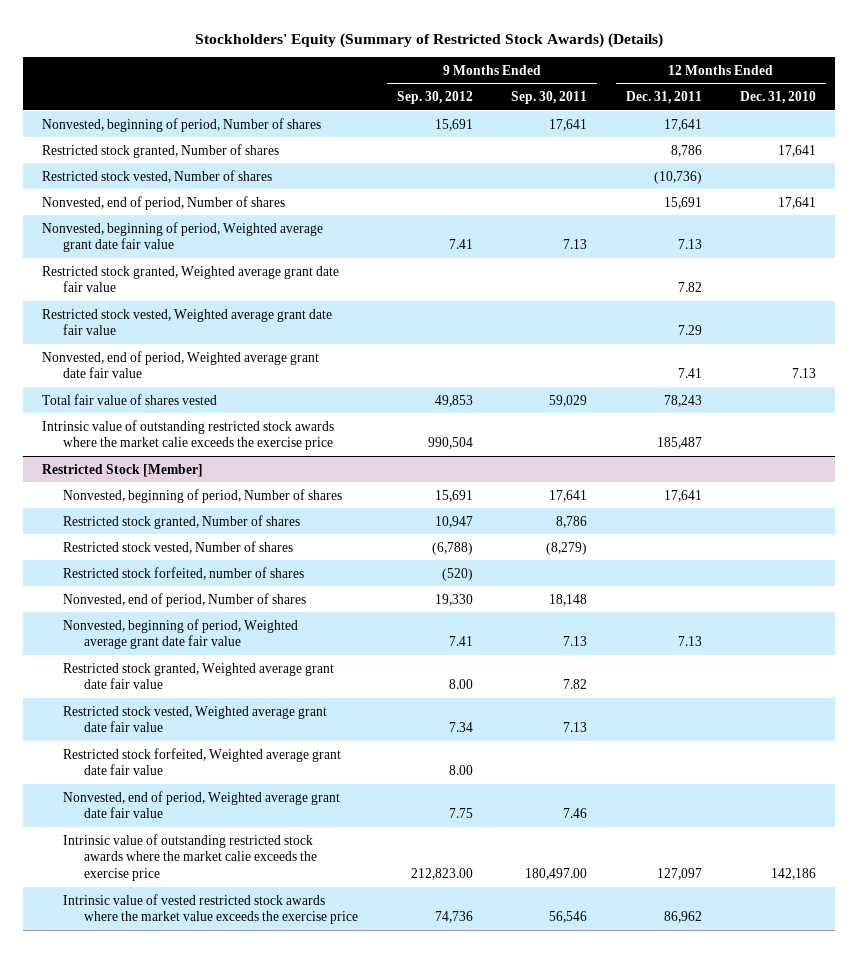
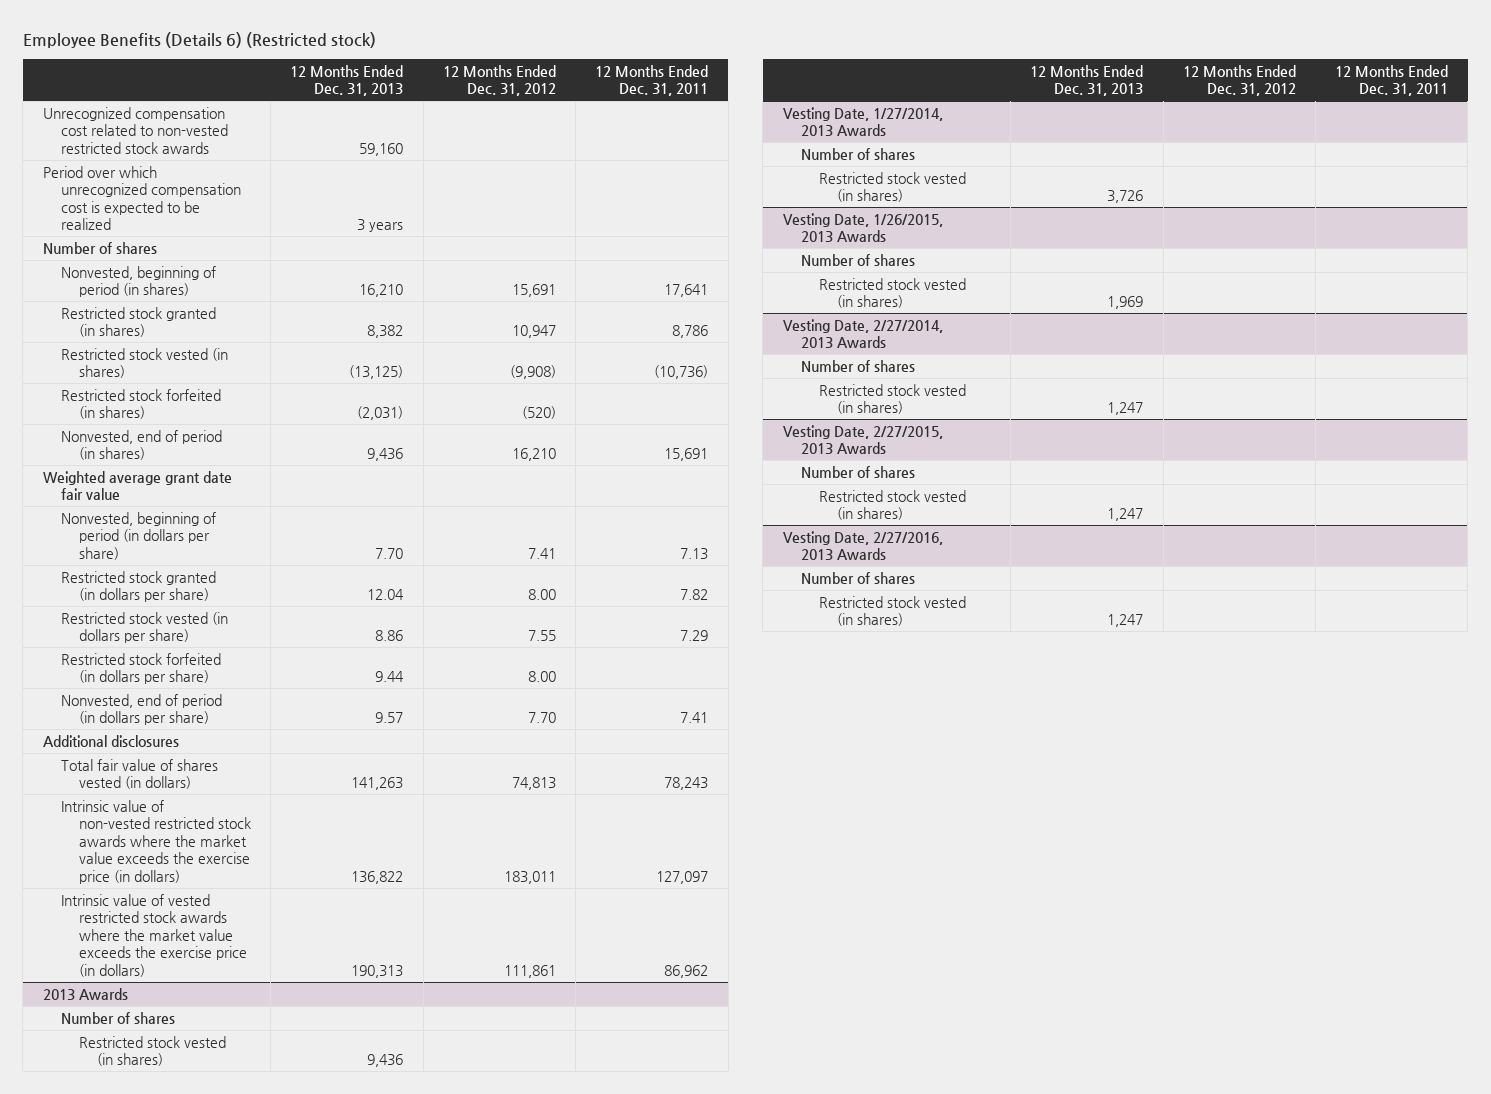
- Stockholders' Equity (Summary of Restricted Stock Awards) (Details)
+ Employee Benefits (Details 6) (Restricted stock)
- | 9 Months Ended Sep. 30, 2012 | 9 Months Ended Sep. 30, 2011 | 12 Months Ended Dec. 31, 2011 | 12 Months Ended Dec. 31, 2010
+ | 12 Months Ended Dec. 31, 2013 | 12 Months Ended Dec. 31, 2012 | 12 Months Ended Dec. 31, 2011
- Nonvested, beginning of period, Number of shares | 15,691 | 17,641 | 17,641 |
- Restricted stock granted, Number of shares | | | 8,786 | 17,641
- Restricted stock vested, Number of shares | | | (10,736) |
- Nonvested, end of period, Number of shares | | | 15,691 | 17,641
- Nonvested, beginning of period, Weighted average grant date fair value | 7.41 | 7.13 | 7.13 |
- Restricted stock granted, Weighted average grant date fair value | | | 7.82 |
- Restricted stock vested, Weighted average grant date fair value | | | 7.29 |
- Nonvested, end of period, Weighted average grant date fair value | | | 7.41 | 7.13
- Total fair value of shares vested | 49,853 | 59,029 | 78,243 |
- Intrinsic value of outstanding restricted stock awards where the market calie exceeds the exercise price | 990,504 | | 185,487 |
- Restricted Stock [Member]
- Nonvested, beginning of period, Number of shares | 15,691 | 17,641 | 17,641 |
- Restricted stock granted, Number of shares | 10,947 | 8,786 | |
- Restricted stock vested, Number of shares | (6,788) | (8,279) | |
- Restricted stock forfeited, number of shares | (520) | | |
- Nonvested, end of period, Number of shares | 19,330 | 18,148 | |
- Nonvested, beginning of period, Weighted average grant date fair value | 7.41 | 7.13 | 7.13 |
- Restricted stock granted, Weighted average grant date fair value | 8.00 | 7.82 | |
- Restricted stock vested, Weighted average grant date fair value | 7.34 | 7.13 | |
- Restricted stock forfeited, Weighted average grant date fair value | 8.00 | | |
- Nonvested, end of period, Weighted average grant date fair value | 7.75 | 7.46 | |
- Intrinsic value of outstanding restricted stock awards where the market calie exceeds the exercise price | 212,823.00 | 180,497.00 | 127,097 | 142,186
- Intrinsic value of vested restricted stock awards where the market value exceeds the exercise price | 74,736 | 56,546 | 86,962 |
+ Unrecognized compensation cost related to non-vested restricted stock awards | 59,160 | |
+ Period over which unrecognized compensation cost is expected to be realized | 3 years | |
+ Number of shares
+ Nonvested, beginning of period (in shares) | 16,210 | 15,691 | 17,641
+ Restricted stock granted (in shares) | 8,382 | 10,947 | 8,786
+ Restricted stock vested (in shares) | (13,125) | (9,908) | (10,736)
+ Restricted stock forfeited (in shares) | (2,031) | (520) |
+ Nonvested, end of period (in shares) | 9,436 | 16,210 | 15,691
+ Weighted average grant date fair value
+ Nonvested, beginning of period (in dollars per share) | 7.70 | 7.41 | 7.13
+ Restricted stock granted (in dollars per share) | 12.04 | 8.00 | 7.82
+ Restricted stock vested (in dollars per share) | 8.86 | 7.55 | 7.29
+ Restricted stock forfeited (in dollars per share) | 9.44 | 8.00 |
+ Nonvested, end of period (in dollars per share) | 9.57 | 7.70 | 7.41
+ Additional disclosures
+ Total fair value of shares vested (in dollars) | 141,263 | 74,813 | 78,243
+ Intrinsic value of non-vested restricted stock awards where the market value exceeds the exercise price (in dollars) | 136,822 | 183,011 | 127,097
+ Intrinsic value of vested restricted stock awards where the market value exceeds the exercise price (in dollars) | 190,313 | 111,861 | 86,962
+ 2013 Awards
+ Number of shares
+ Restricted stock vested (in shares) | 9,436 | |
+ Vesting Date, 1/27/2014, 2013 Awards
+ Number of shares
+ Restricted stock vested (in shares) | 3,726 | |
+ Vesting Date, 1/26/2015, 2013 Awards
+ Number of shares
+ Restricted stock vested (in shares) | 1,969 | |
+ Vesting Date, 2/27/2014, 2013 Awards
+ Number of shares
+ Restricted stock vested (in shares) | 1,247 | |
+ Vesting Date, 2/27/2015, 2013 Awards
+ Number of shares
+ Restricted stock vested (in shares) | 1,247 | |
+ Vesting Date, 2/27/2016, 2013 Awards
+ Number of shares
+ Restricted stock vested (in shares) | 1,247 | |

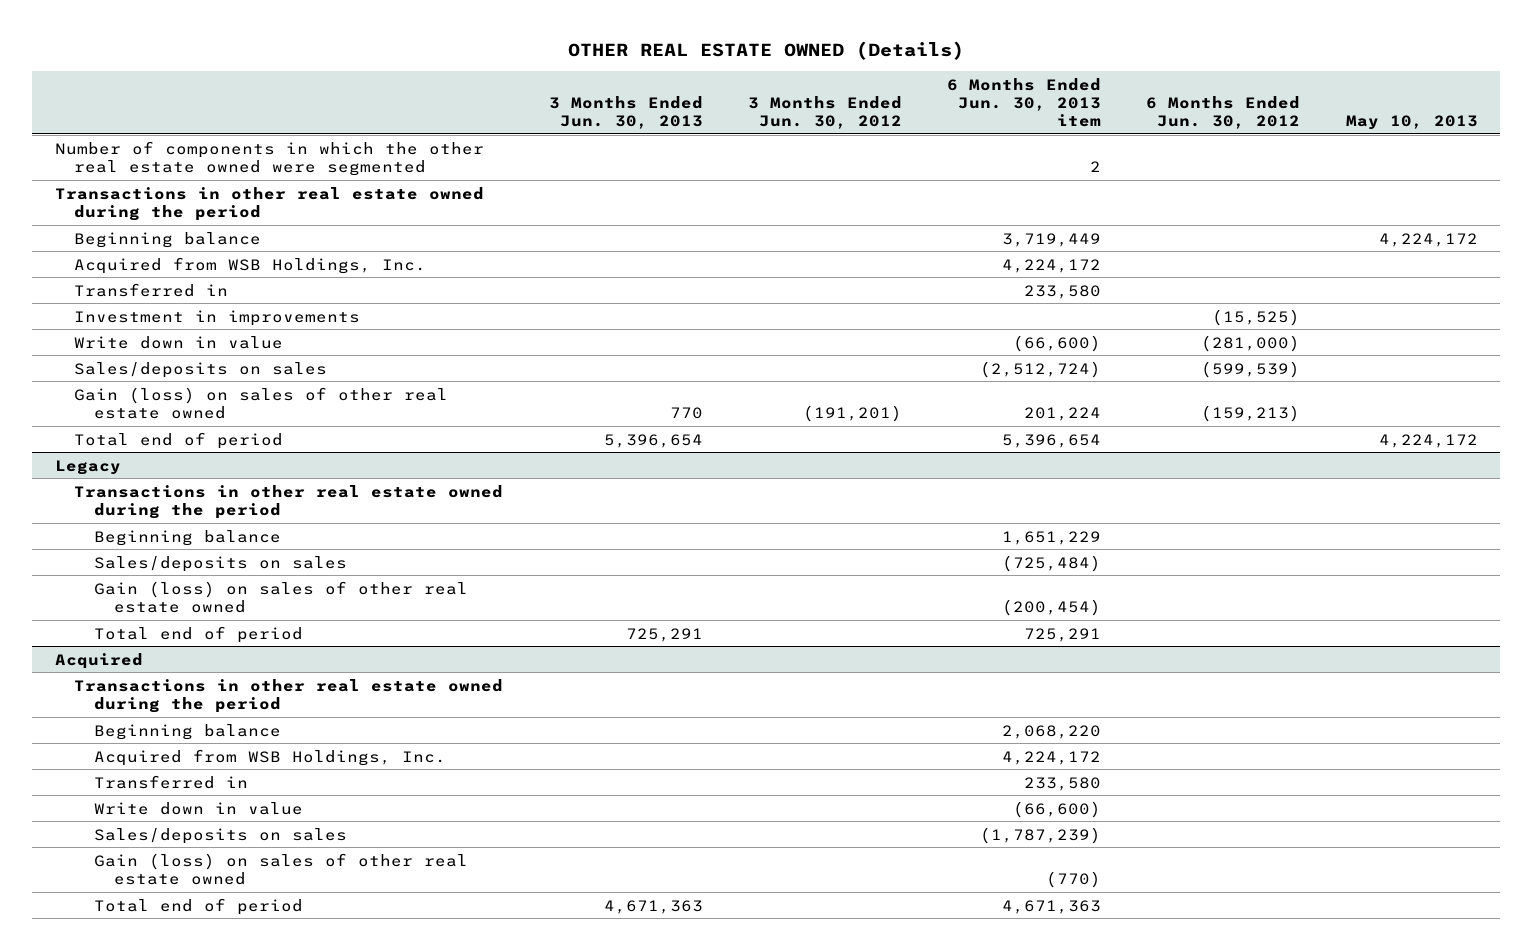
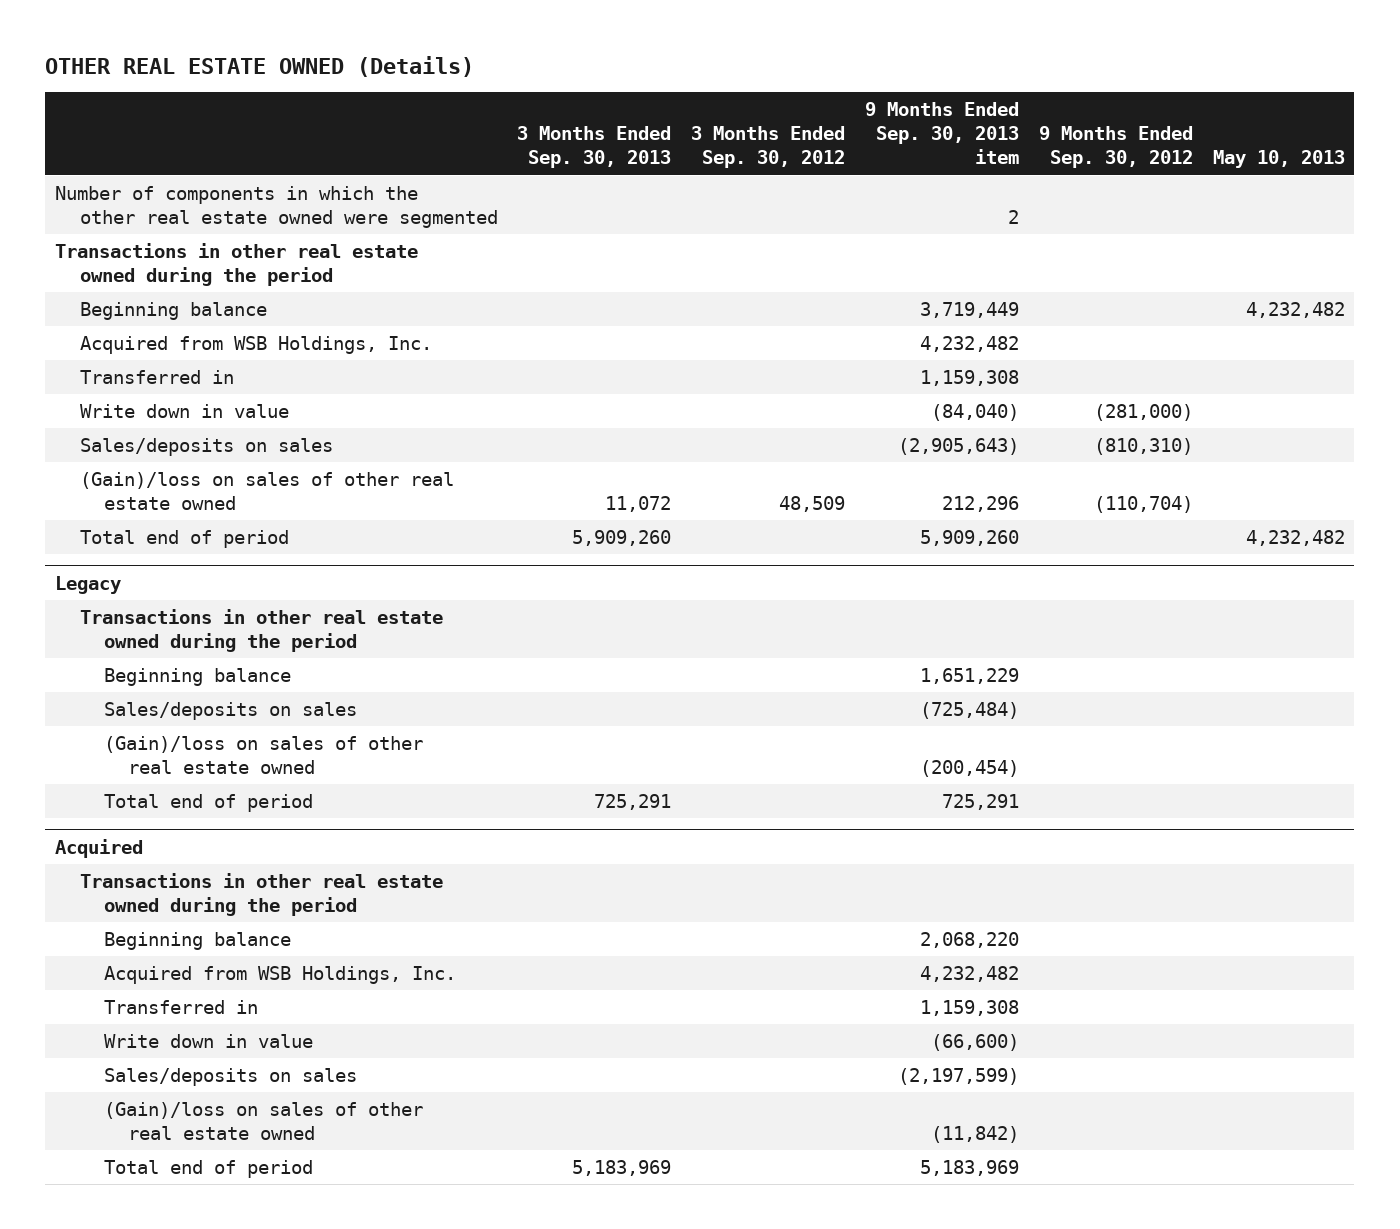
- | 3 Months Ended Jun. 30, 2013 | 3 Months Ended Jun. 30, 2012 | 6 Months Ended Jun. 30, 2013 item | 6 Months Ended Jun. 30, 2012 | May 10, 2013
+ | 3 Months Ended Sep. 30, 2013 | 3 Months Ended Sep. 30, 2012 | 9 Months Ended Sep. 30, 2013 item | 9 Months Ended Sep. 30, 2012 | May 10, 2013
- Beginning balance | | | 3,719,449 | | 4,224,172
+ Beginning balance | | | 3,719,449 | | 4,232,482
- Investment in improvements | | | | (15,525) |
- Gain (loss) on sales of other real estate owned | 770 | (191,201) | 201,224 | (159,213) |
- Total end of period | 5,396,654 | | 5,396,654 | | 4,224,172
+ (Gain)/loss on sales of other real estate owned | 11,072 | 48,509 | 212,296 | (110,704) |
+ Total end of period | 5,909,260 | | 5,909,260 | | 4,232,482
@ Legacy
- Gain (loss) on sales of other real estate owned | | | (200,454) | |
+ (Gain)/loss on sales of other real estate owned | | | (200,454) | |
@ Acquired
- Gain (loss) on sales of other real estate owned | | | (770) | |
+ (Gain)/loss on sales of other real estate owned | | | (11,842) | |

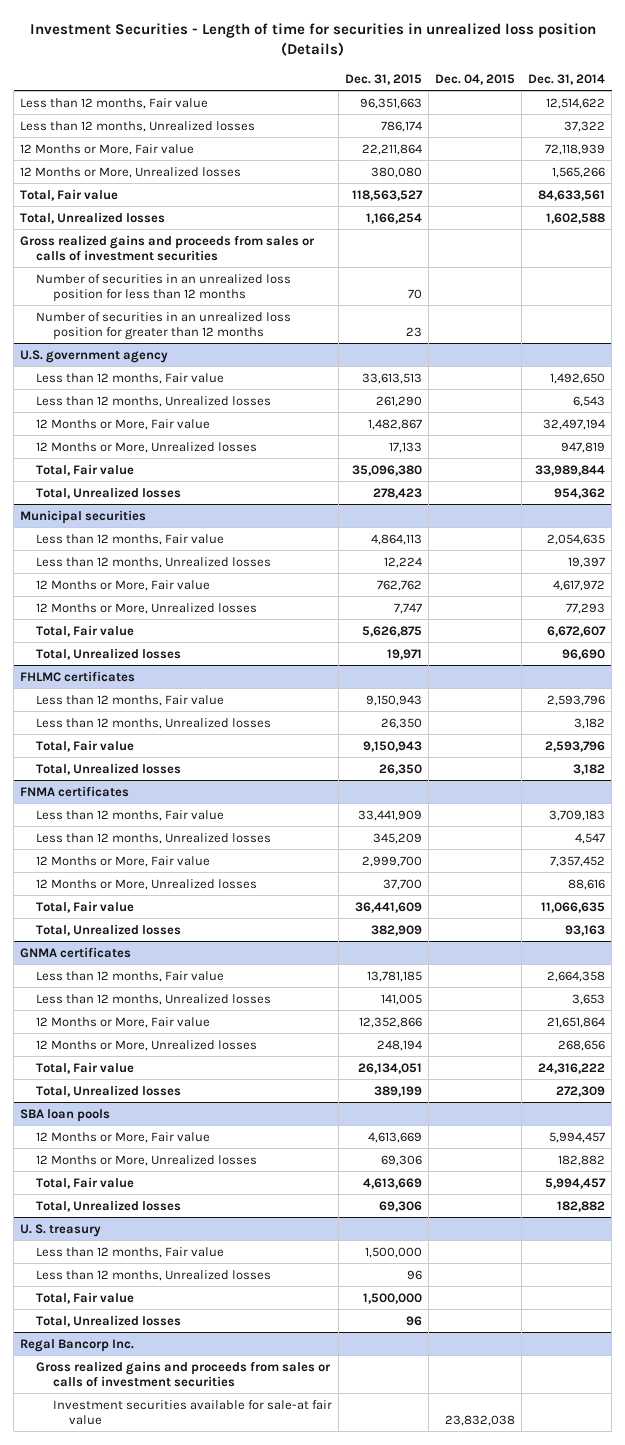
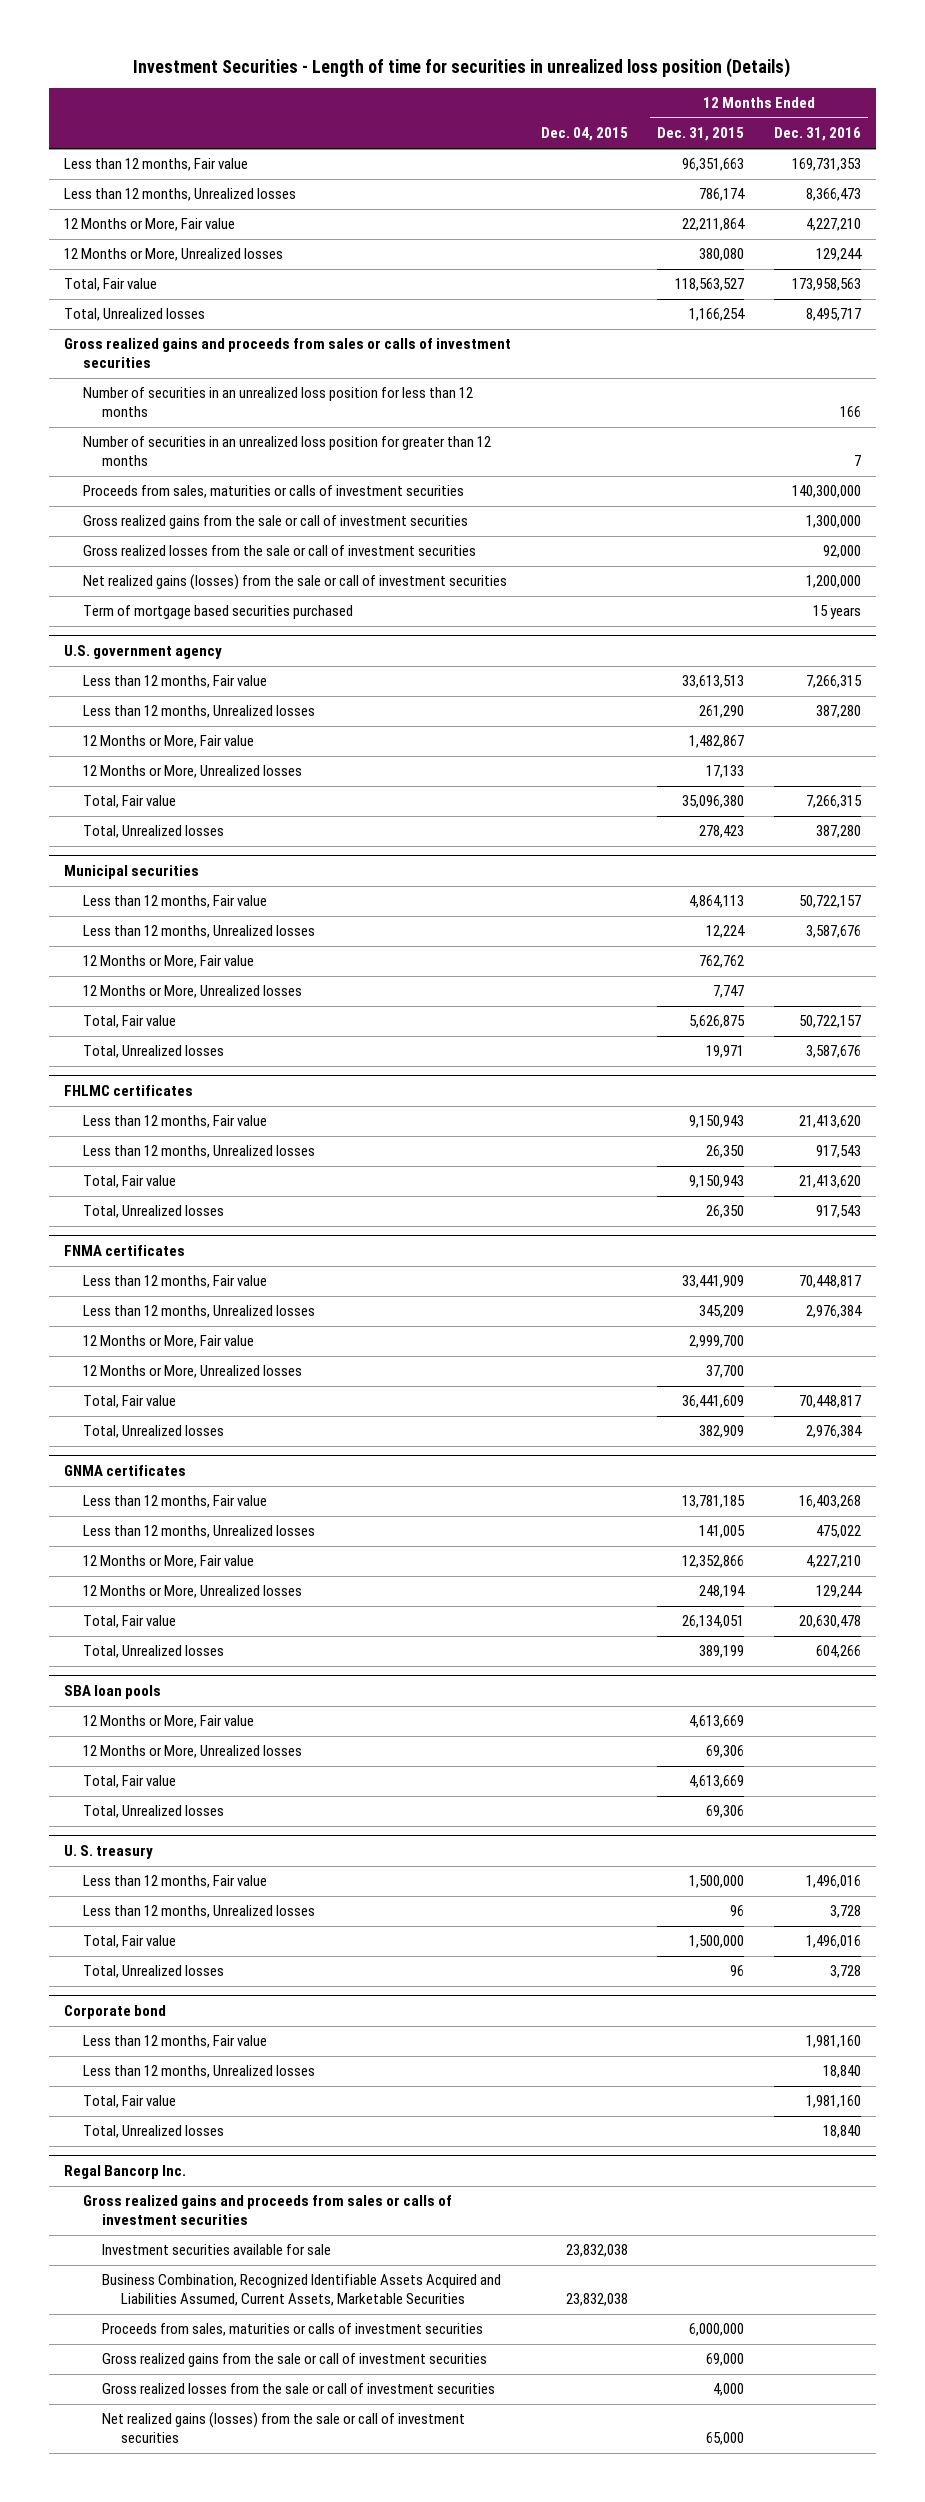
- | Dec. 31, 2015 | Dec. 04, 2015 | Dec. 31, 2014
+ | Dec. 04, 2015 | 12 Months Ended Dec. 31, 2015 | 12 Months Ended Dec. 31, 2016
+ Proceeds from sales, maturities or calls of investment securities | | | 140,300,000
+ Gross realized gains from the sale or call of investment securities | | | 1,300,000
+ Gross realized losses from the sale or call of investment securities | | | 92,000
+ Net realized gains (losses) from the sale or call of investment securities | | | 1,200,000
+ Term of mortgage based securities purchased | | | 15 years
+ Corporate bond
+ Less than 12 months, Fair value | | | 1,981,160
+ Less than 12 months, Unrealized losses | | | 18,840
+ Total, Fair value | | | 1,981,160
+ Total, Unrealized losses | | | 18,840
@ Regal Bancorp Inc.
- Investment securities available for sale-at fair value | | 23,832,038 |
+ Investment securities available for sale | 23,832,038 | |
+ Business Combination, Recognized Identifiable Assets Acquired and Liabilities Assumed, Current Assets, Marketable Securities | 23,832,038 | |
+ Proceeds from sales, maturities or calls of investment securities | | 6,000,000 |
+ Gross realized gains from the sale or call of investment securities | | 69,000 |
+ Gross realized losses from the sale or call of investment securities | | 4,000 |
+ Net realized gains (losses) from the sale or call of investment securities | | 65,000 |

